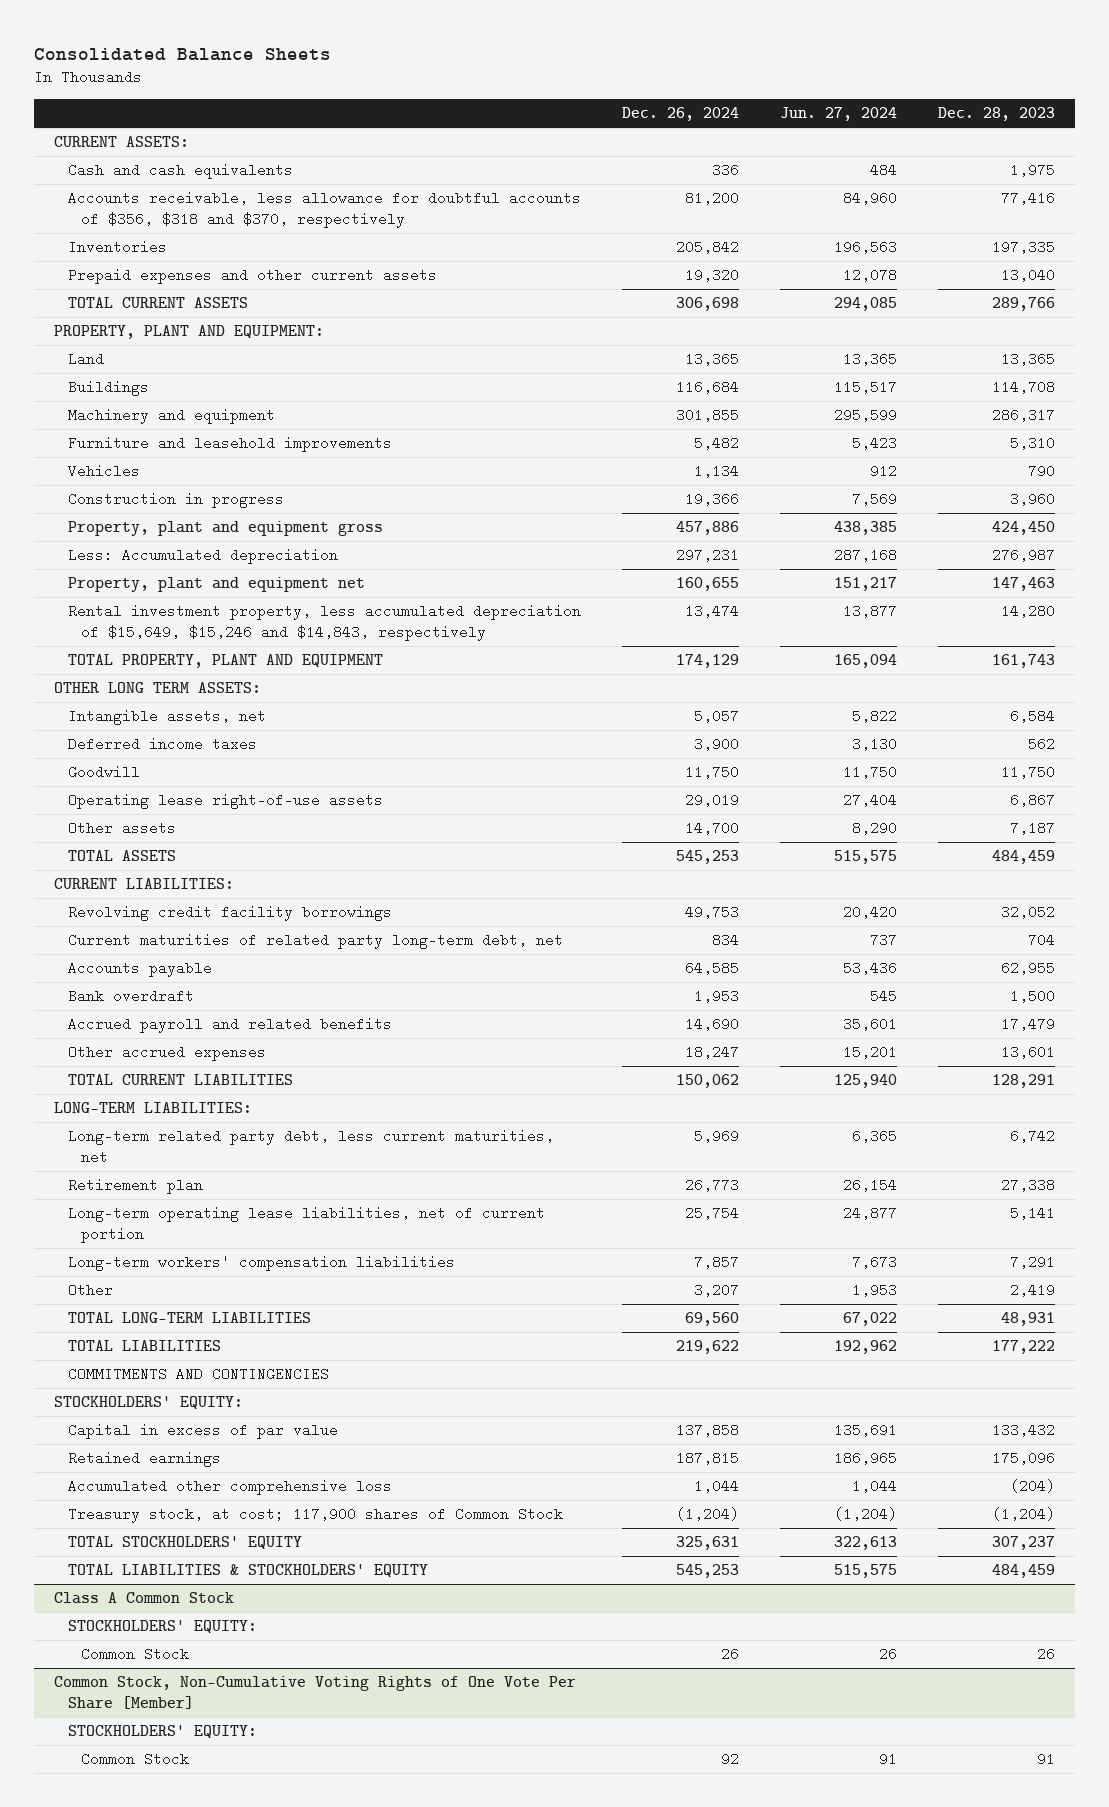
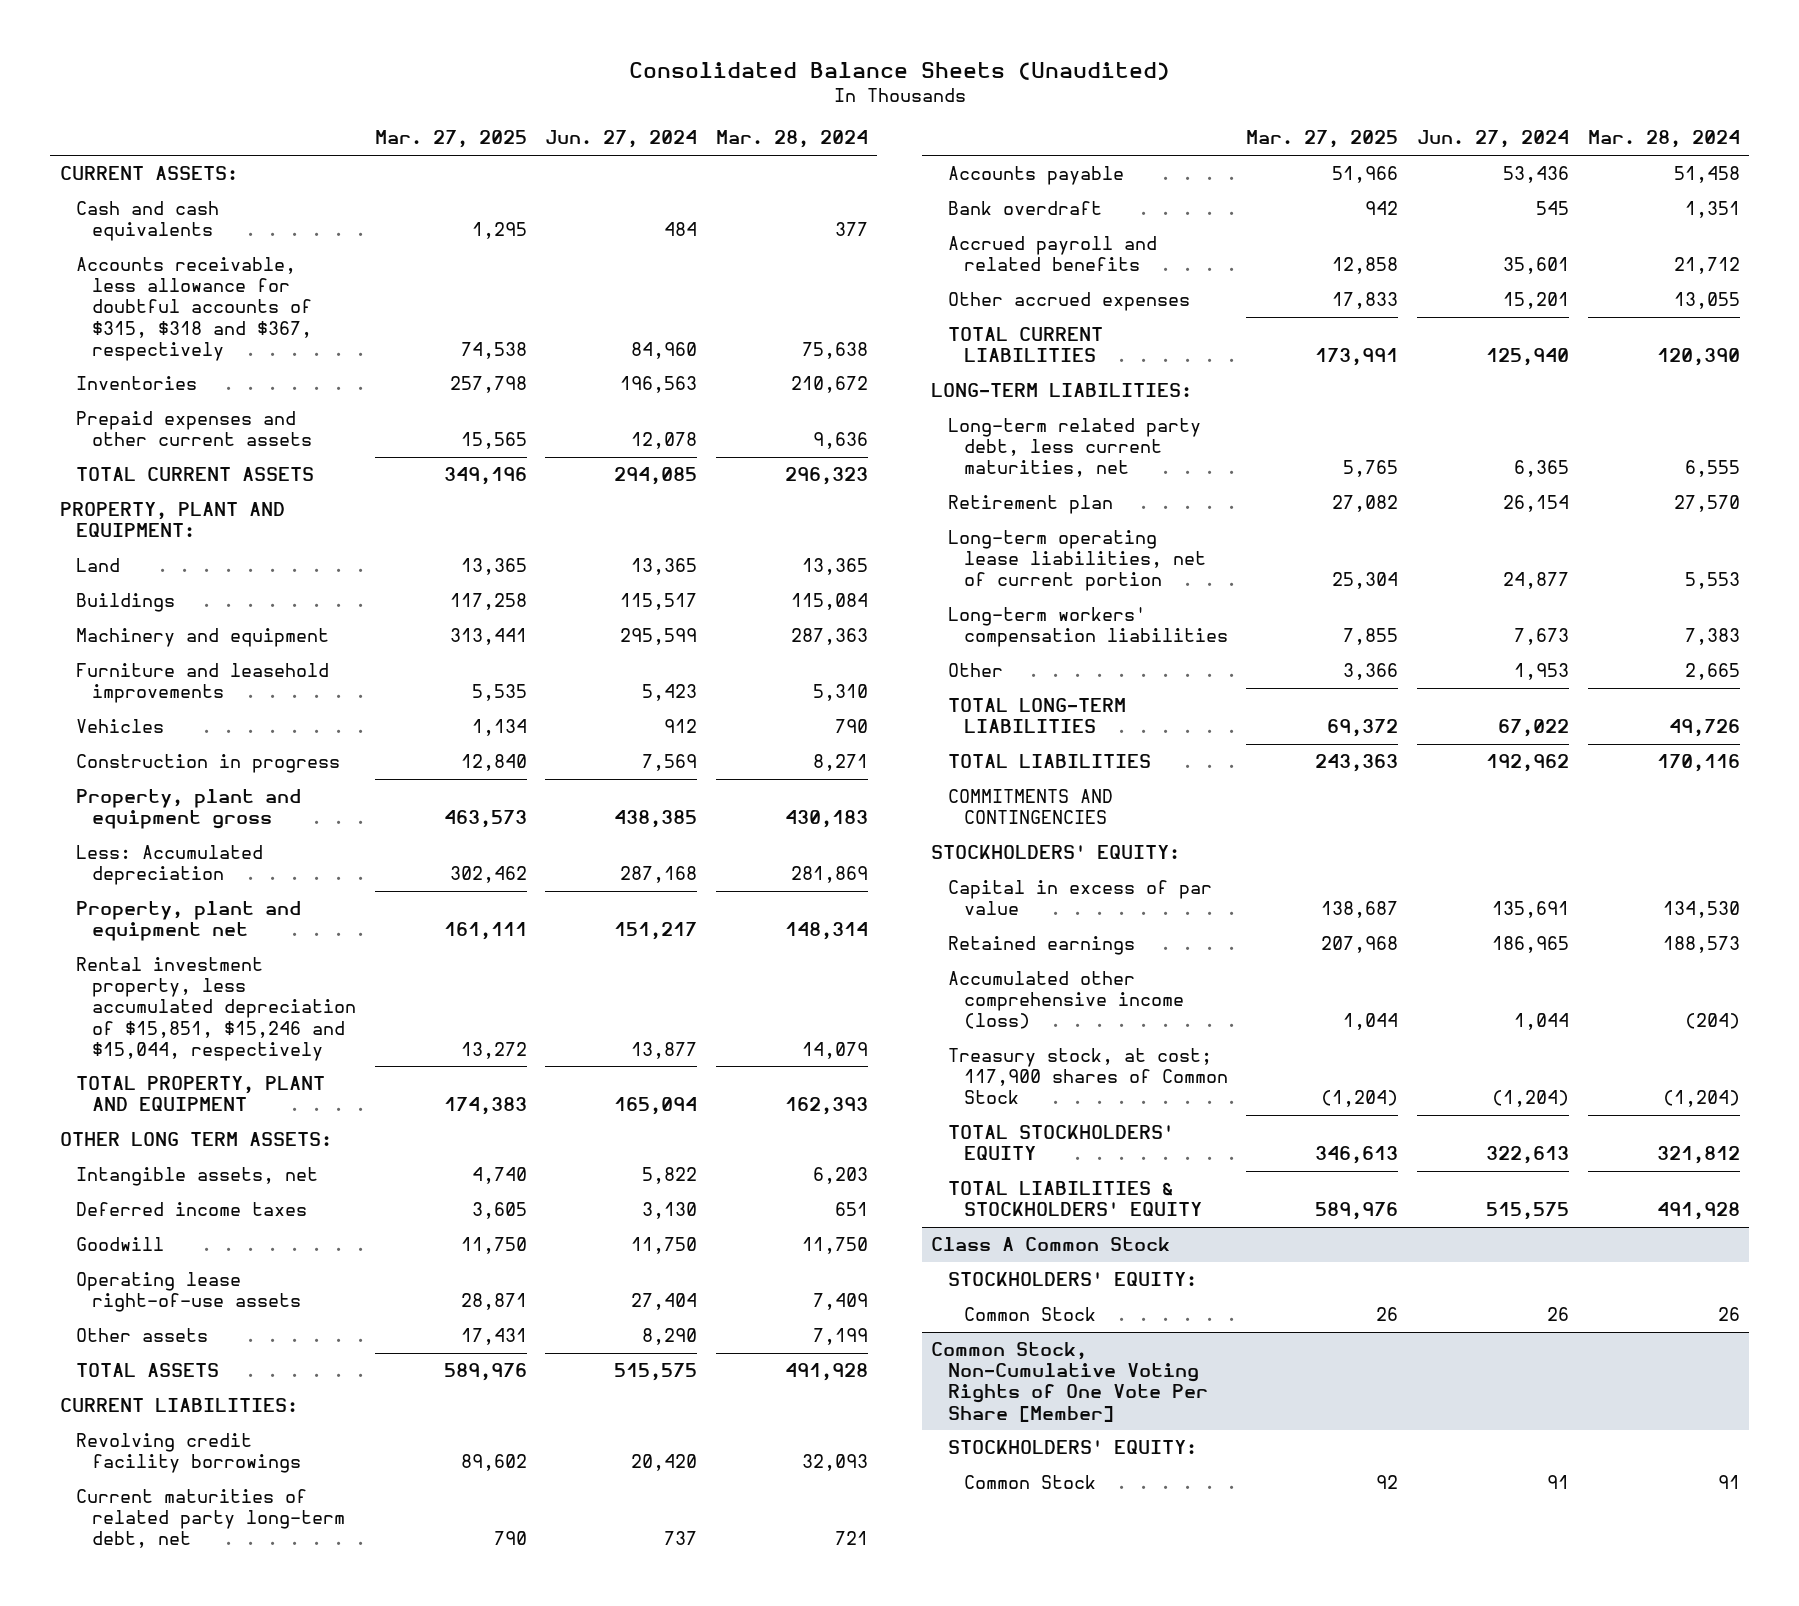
- Consolidated Balance Sheets
+ Consolidated Balance Sheets (Unaudited)
- | Dec. 26, 2024 | Jun. 27, 2024 | Dec. 28, 2023
+ | Mar. 27, 2025 | Jun. 27, 2024 | Mar. 28, 2024
- Accounts receivable, less allowance for doubtful accounts of $356, $318 and $370, respectively | 81,200 | 84,960 | 77,416
+ Accounts receivable, less allowance for doubtful accounts of $315, $318 and $367, respectively | 74,538 | 84,960 | 75,638
- Rental investment property, less accumulated depreciation of $15,649, $15,246 and $14,843, respectively | 13,474 | 13,877 | 14,280
+ Rental investment property, less accumulated depreciation of $15,851, $15,246 and $15,044, respectively | 13,272 | 13,877 | 14,079
- Accumulated other comprehensive loss | 1,044 | 1,044 | (204)
+ Accumulated other comprehensive income (loss) | 1,044 | 1,044 | (204)

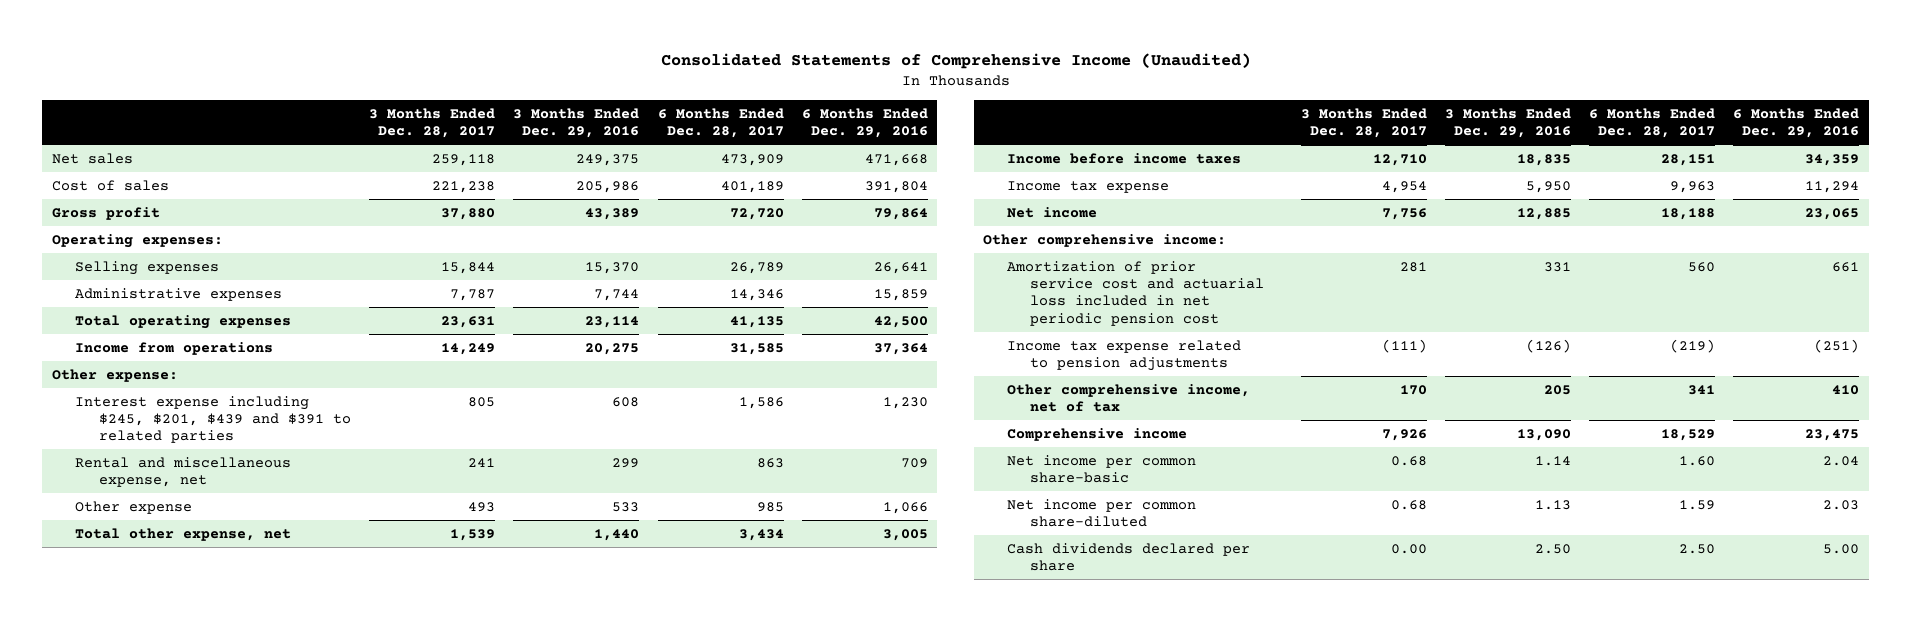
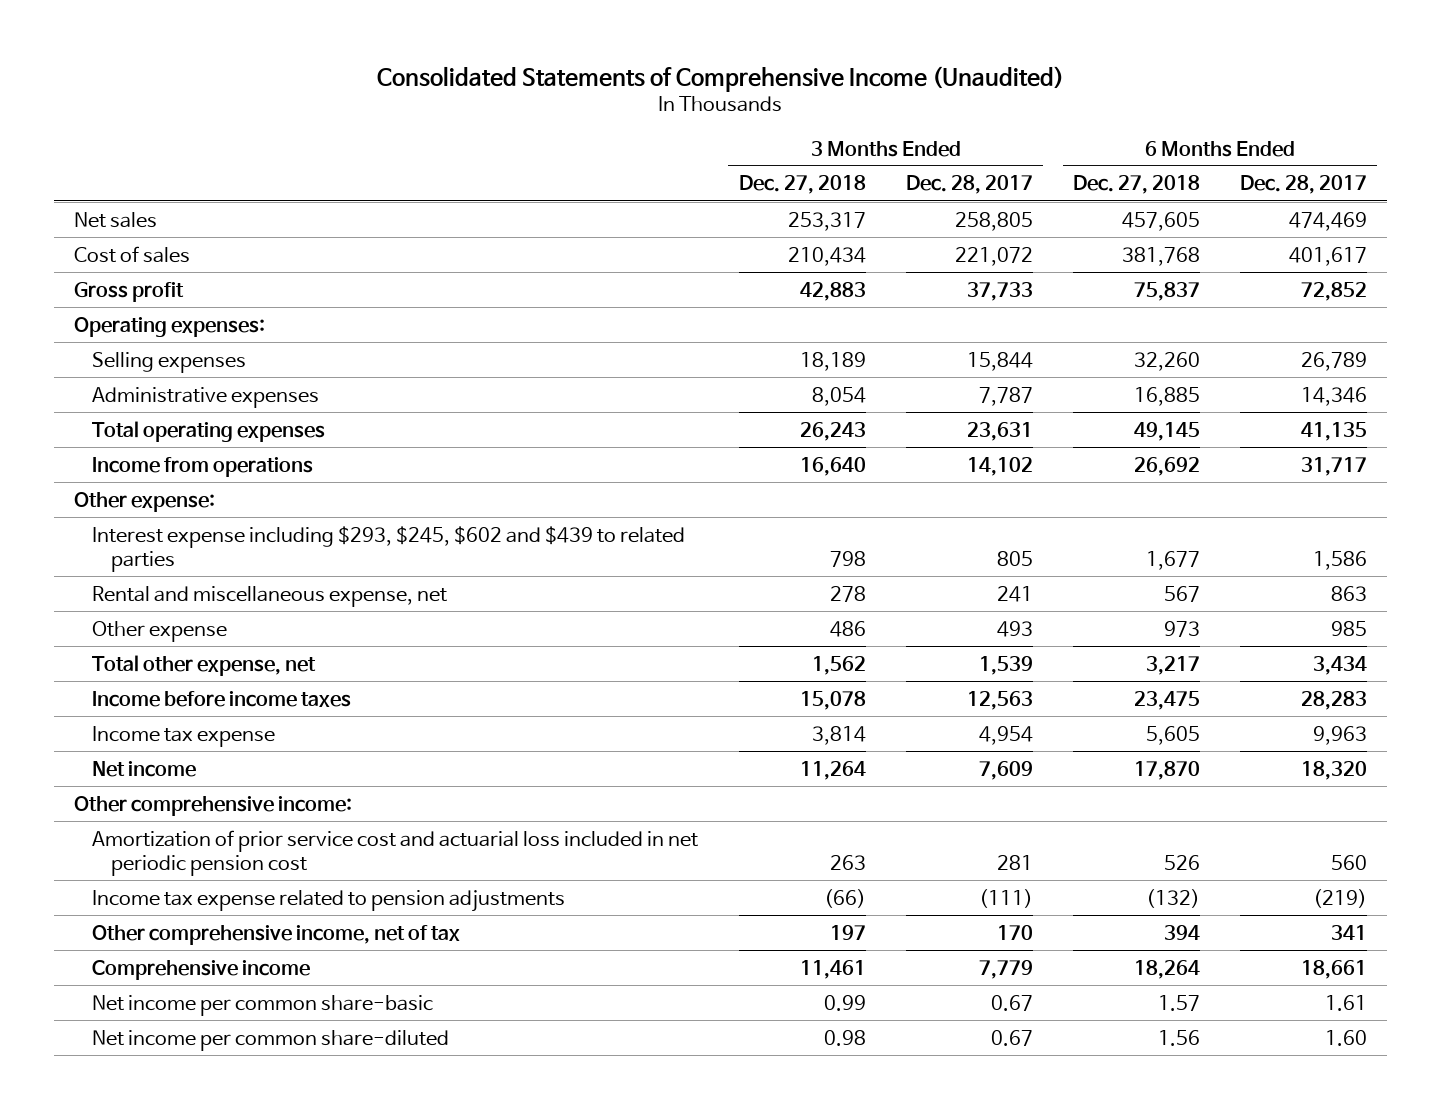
- | 3 Months Ended Dec. 28, 2017 | 3 Months Ended Dec. 29, 2016 | 6 Months Ended Dec. 28, 2017 | 6 Months Ended Dec. 29, 2016
+ | 3 Months Ended Dec. 27, 2018 | 3 Months Ended Dec. 28, 2017 | 6 Months Ended Dec. 27, 2018 | 6 Months Ended Dec. 28, 2017
- Net sales | 259,118 | 249,375 | 473,909 | 471,668
- Cost of sales | 221,238 | 205,986 | 401,189 | 391,804
- Gross profit | 37,880 | 43,389 | 72,720 | 79,864
+ Net sales | 253,317 | 258,805 | 457,605 | 474,469
+ Cost of sales | 210,434 | 221,072 | 381,768 | 401,617
+ Gross profit | 42,883 | 37,733 | 75,837 | 72,852
- Income from operations | 14,249 | 20,275 | 31,585 | 37,364
+ Income from operations | 16,640 | 14,102 | 26,692 | 31,717
- Interest expense including $245, $201, $439 and $391 to related parties | 805 | 608 | 1,586 | 1,230
+ Interest expense including $293, $245, $602 and $439 to related parties | 798 | 805 | 1,677 | 1,586
- Income before income taxes | 12,710 | 18,835 | 28,151 | 34,359
+ Income before income taxes | 15,078 | 12,563 | 23,475 | 28,283
- Net income | 7,756 | 12,885 | 18,188 | 23,065
+ Net income | 11,264 | 7,609 | 17,870 | 18,320
- Comprehensive income | 7,926 | 13,090 | 18,529 | 23,475
- Net income per common share-basic | 0.68 | 1.14 | 1.60 | 2.04
- Net income per common share-diluted | 0.68 | 1.13 | 1.59 | 2.03
- Cash dividends declared per share | 0.00 | 2.50 | 2.50 | 5.00
+ Comprehensive income | 11,461 | 7,779 | 18,264 | 18,661
+ Net income per common share-basic | 0.99 | 0.67 | 1.57 | 1.61
+ Net income per common share-diluted | 0.98 | 0.67 | 1.56 | 1.60

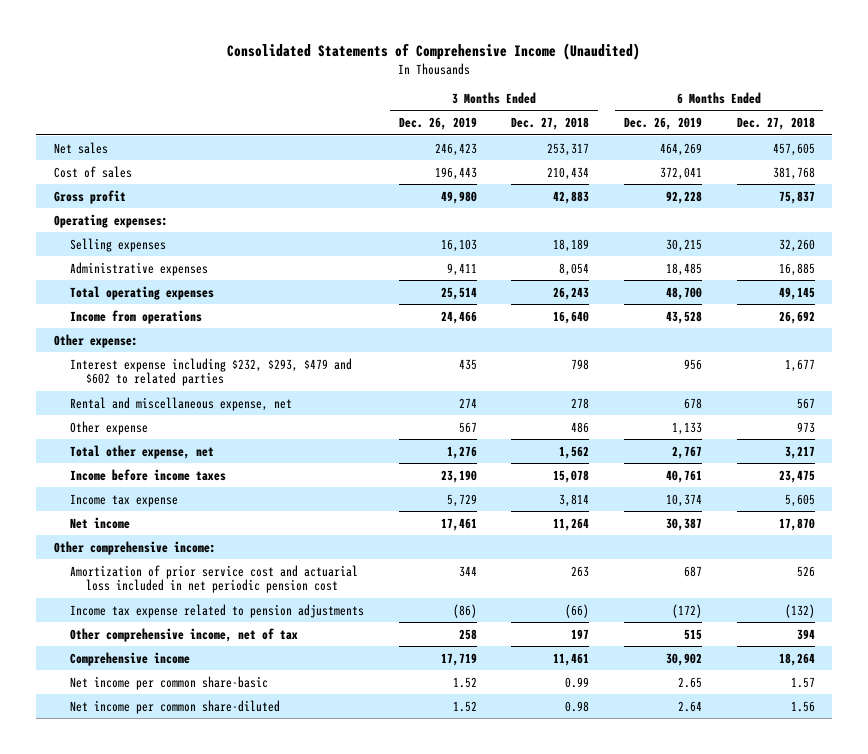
- | 3 Months Ended Dec. 27, 2018 | 3 Months Ended Dec. 28, 2017 | 6 Months Ended Dec. 27, 2018 | 6 Months Ended Dec. 28, 2017
+ | 3 Months Ended Dec. 26, 2019 | 3 Months Ended Dec. 27, 2018 | 6 Months Ended Dec. 26, 2019 | 6 Months Ended Dec. 27, 2018
- Interest expense including $293, $245, $602 and $439 to related parties | 798 | 805 | 1,677 | 1,586
+ Interest expense including $232, $293, $479 and $602 to related parties | 435 | 798 | 956 | 1,677

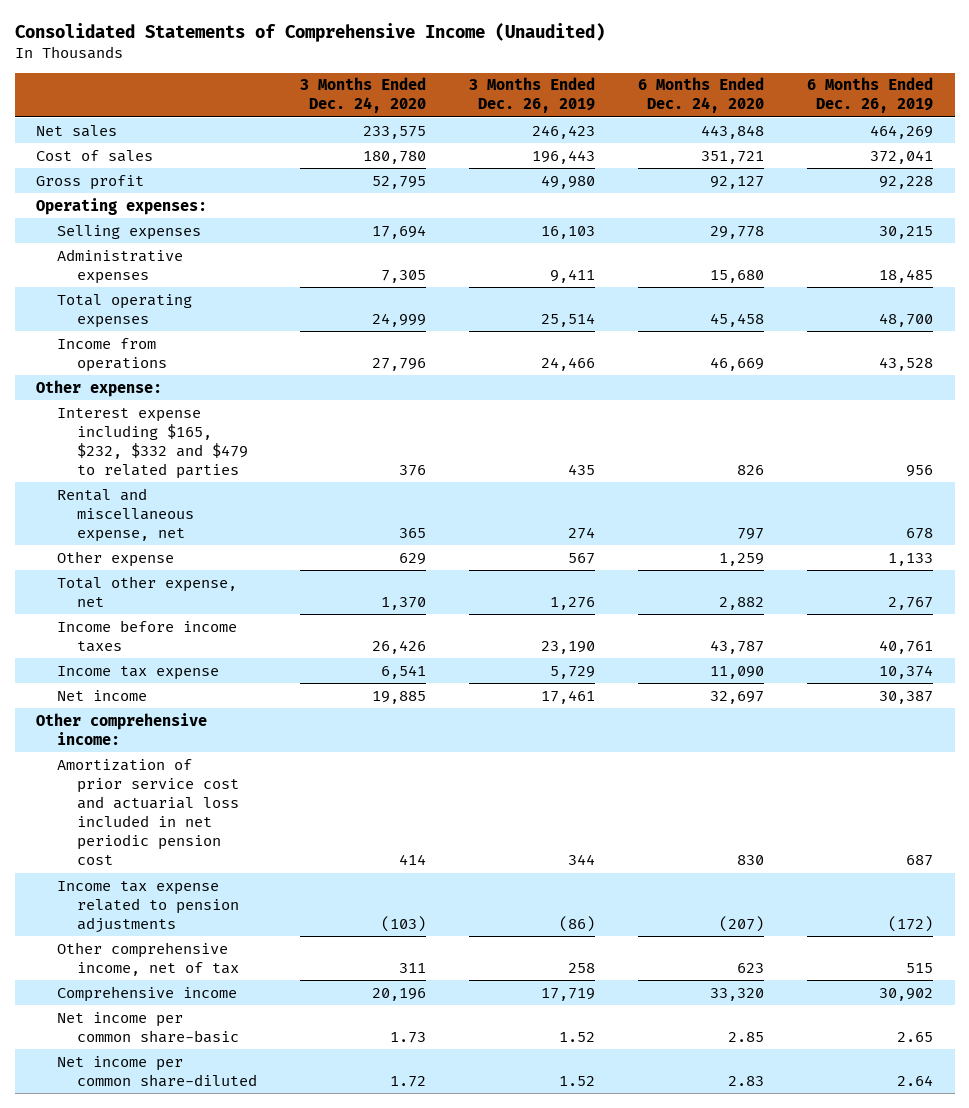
- | 3 Months Ended Dec. 26, 2019 | 3 Months Ended Dec. 27, 2018 | 6 Months Ended Dec. 26, 2019 | 6 Months Ended Dec. 27, 2018
+ | 3 Months Ended Dec. 24, 2020 | 3 Months Ended Dec. 26, 2019 | 6 Months Ended Dec. 24, 2020 | 6 Months Ended Dec. 26, 2019
- Interest expense including $232, $293, $479 and $602 to related parties | 435 | 798 | 956 | 1,677
+ Interest expense including $165, $232, $332 and $479 to related parties | 376 | 435 | 826 | 956

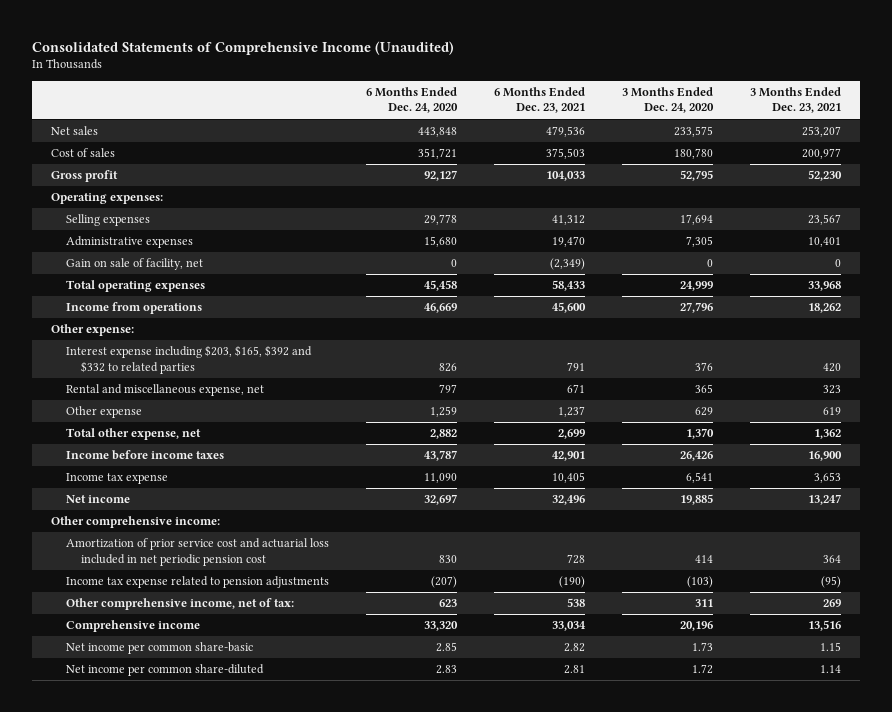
- | 3 Months Ended Dec. 24, 2020 | 3 Months Ended Dec. 26, 2019 | 6 Months Ended Dec. 24, 2020 | 6 Months Ended Dec. 26, 2019
+ | 6 Months Ended Dec. 24, 2020 | 6 Months Ended Dec. 23, 2021 | 3 Months Ended Dec. 24, 2020 | 3 Months Ended Dec. 23, 2021
+ Gain on sale of facility, net | 0 | (2,349) | 0 | 0
- Interest expense including $165, $232, $332 and $479 to related parties | 376 | 435 | 826 | 956
+ Interest expense including $203, $165, $392 and $332 to related parties | 826 | 791 | 376 | 420
- Other comprehensive income, net of tax | 311 | 258 | 623 | 515
+ Other comprehensive income, net of tax: | 623 | 538 | 311 | 269

